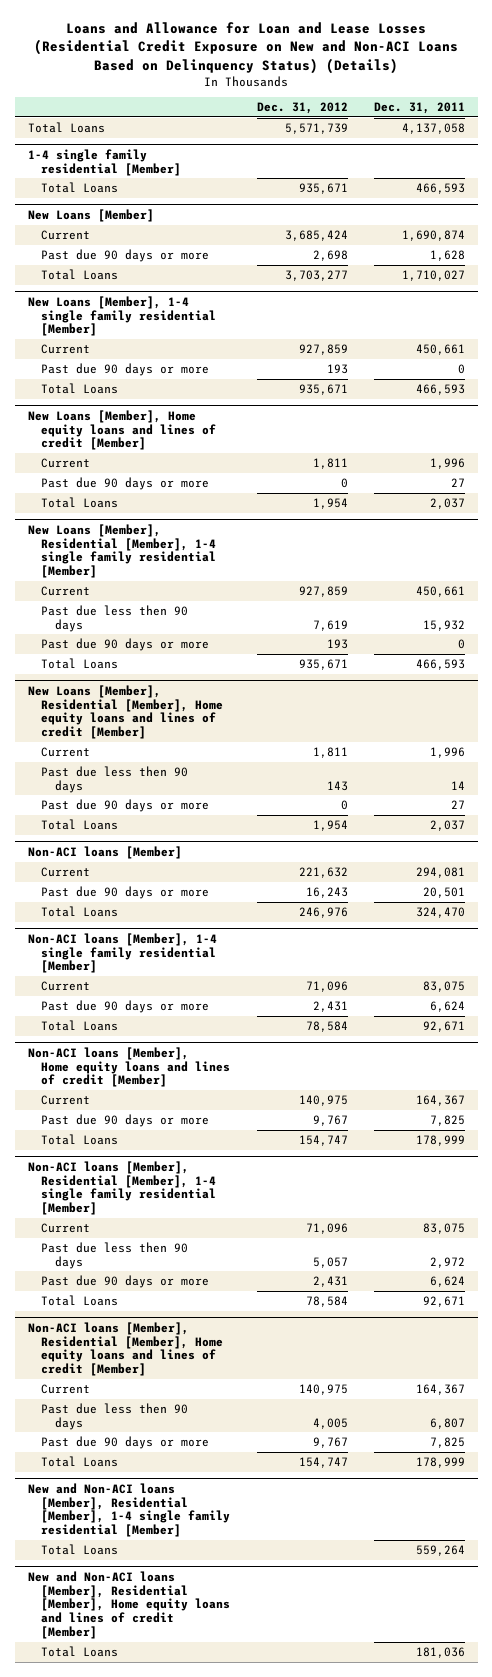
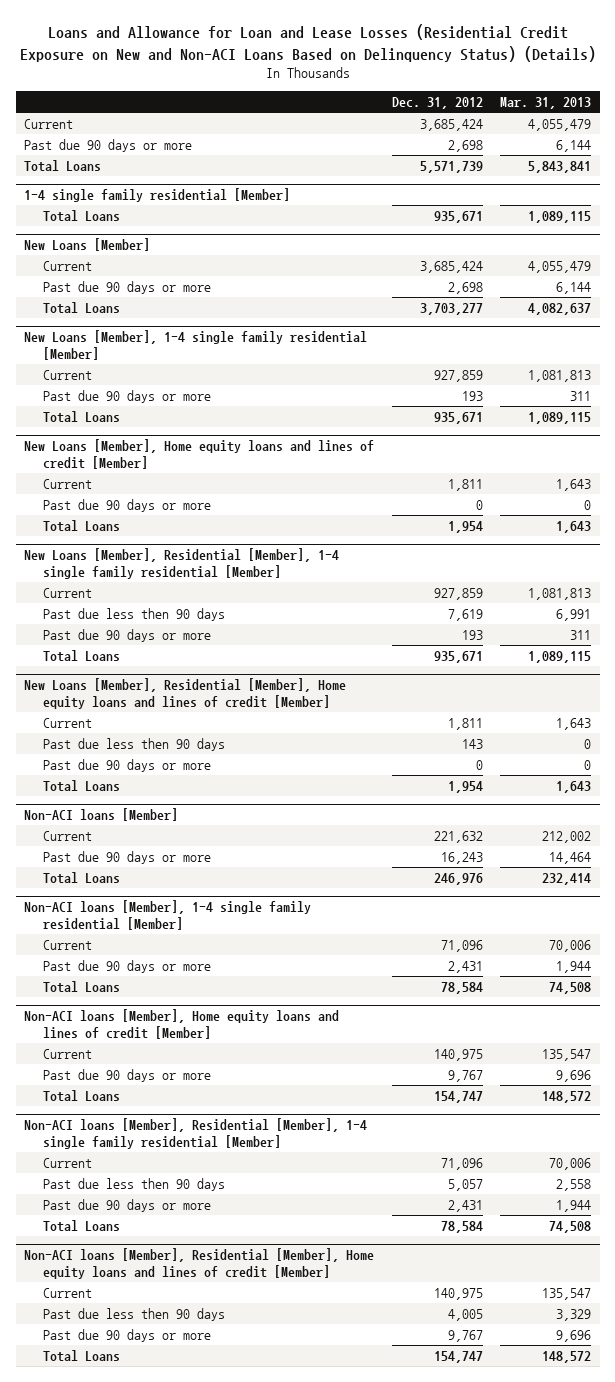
- | Dec. 31, 2012 | Dec. 31, 2011
+ | Dec. 31, 2012 | Mar. 31, 2013
+ Current | 3,685,424 | 4,055,479
+ Past due 90 days or more | 2,698 | 6,144
- New and Non-ACI loans [Member], Residential [Member], 1-4 single family residential [Member]
- Total Loans | | 559,264
- New and Non-ACI loans [Member], Residential [Member], Home equity loans and lines of credit [Member]
- Total Loans | | 181,036

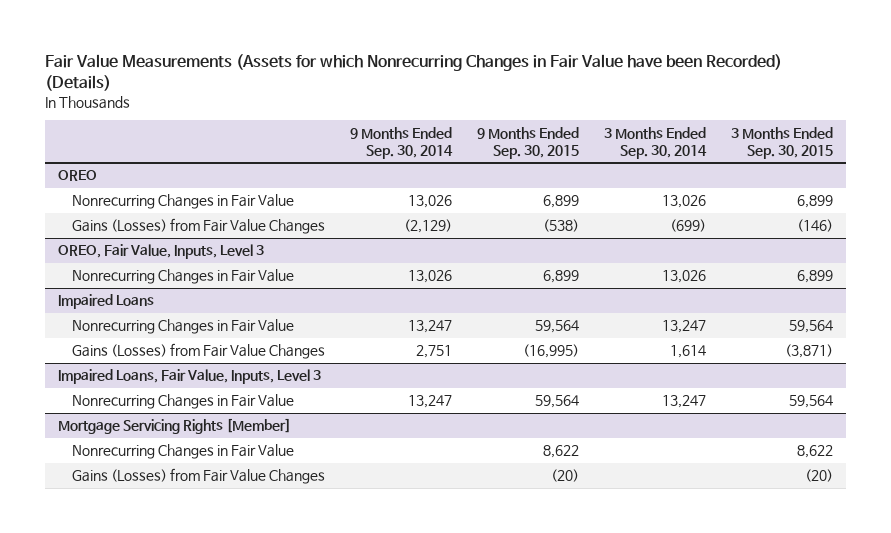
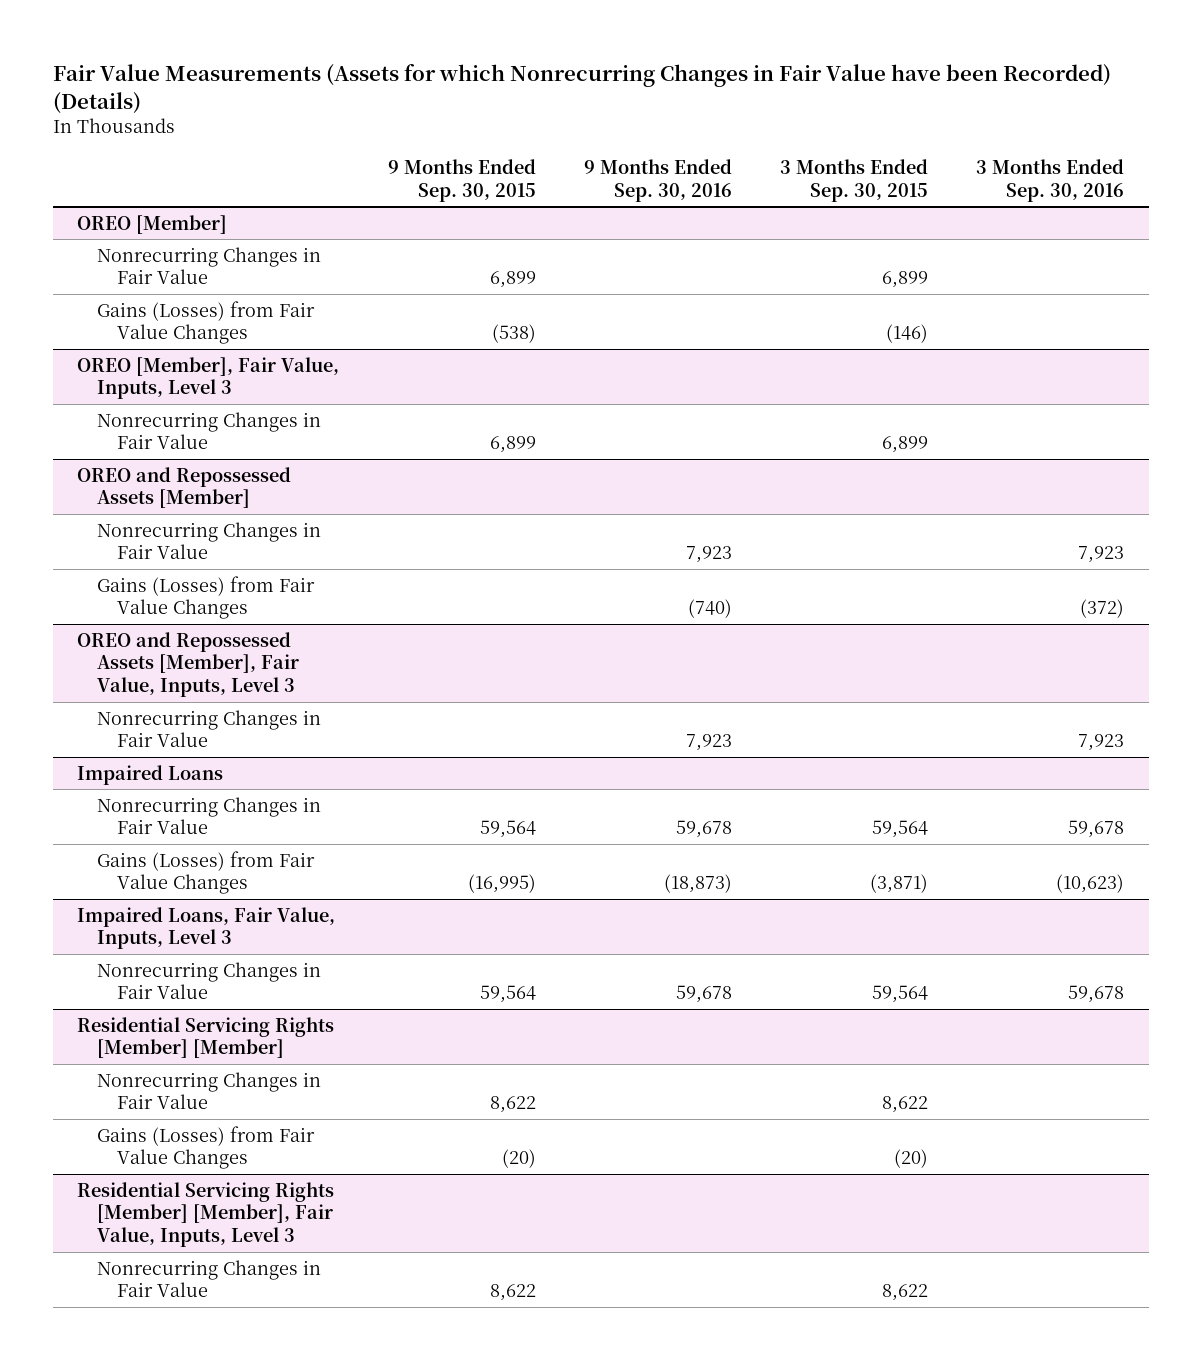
- | 9 Months Ended Sep. 30, 2014 | 9 Months Ended Sep. 30, 2015 | 3 Months Ended Sep. 30, 2014 | 3 Months Ended Sep. 30, 2015
+ | 9 Months Ended Sep. 30, 2015 | 9 Months Ended Sep. 30, 2016 | 3 Months Ended Sep. 30, 2015 | 3 Months Ended Sep. 30, 2016
- OREO
+ OREO [Member]
- OREO, Fair Value, Inputs, Level 3
+ OREO [Member], Fair Value, Inputs, Level 3
+ OREO and Repossessed Assets [Member]
+ Nonrecurring Changes in Fair Value | | 7,923 | | 7,923
+ Gains (Losses) from Fair Value Changes | | (740) | | (372)
+ OREO and Repossessed Assets [Member], Fair Value, Inputs, Level 3
+ Nonrecurring Changes in Fair Value | | 7,923 | | 7,923
- Mortgage Servicing Rights [Member]
+ Residential Servicing Rights [Member] [Member]
+ Residential Servicing Rights [Member] [Member], Fair Value, Inputs, Level 3
+ Nonrecurring Changes in Fair Value | 8,622 | | 8,622 |

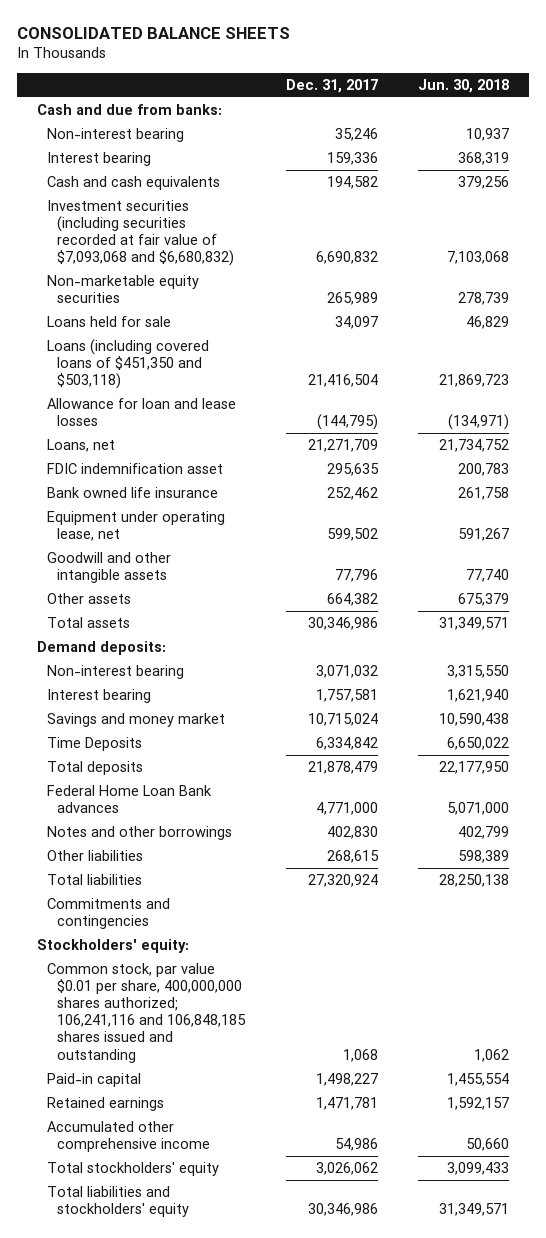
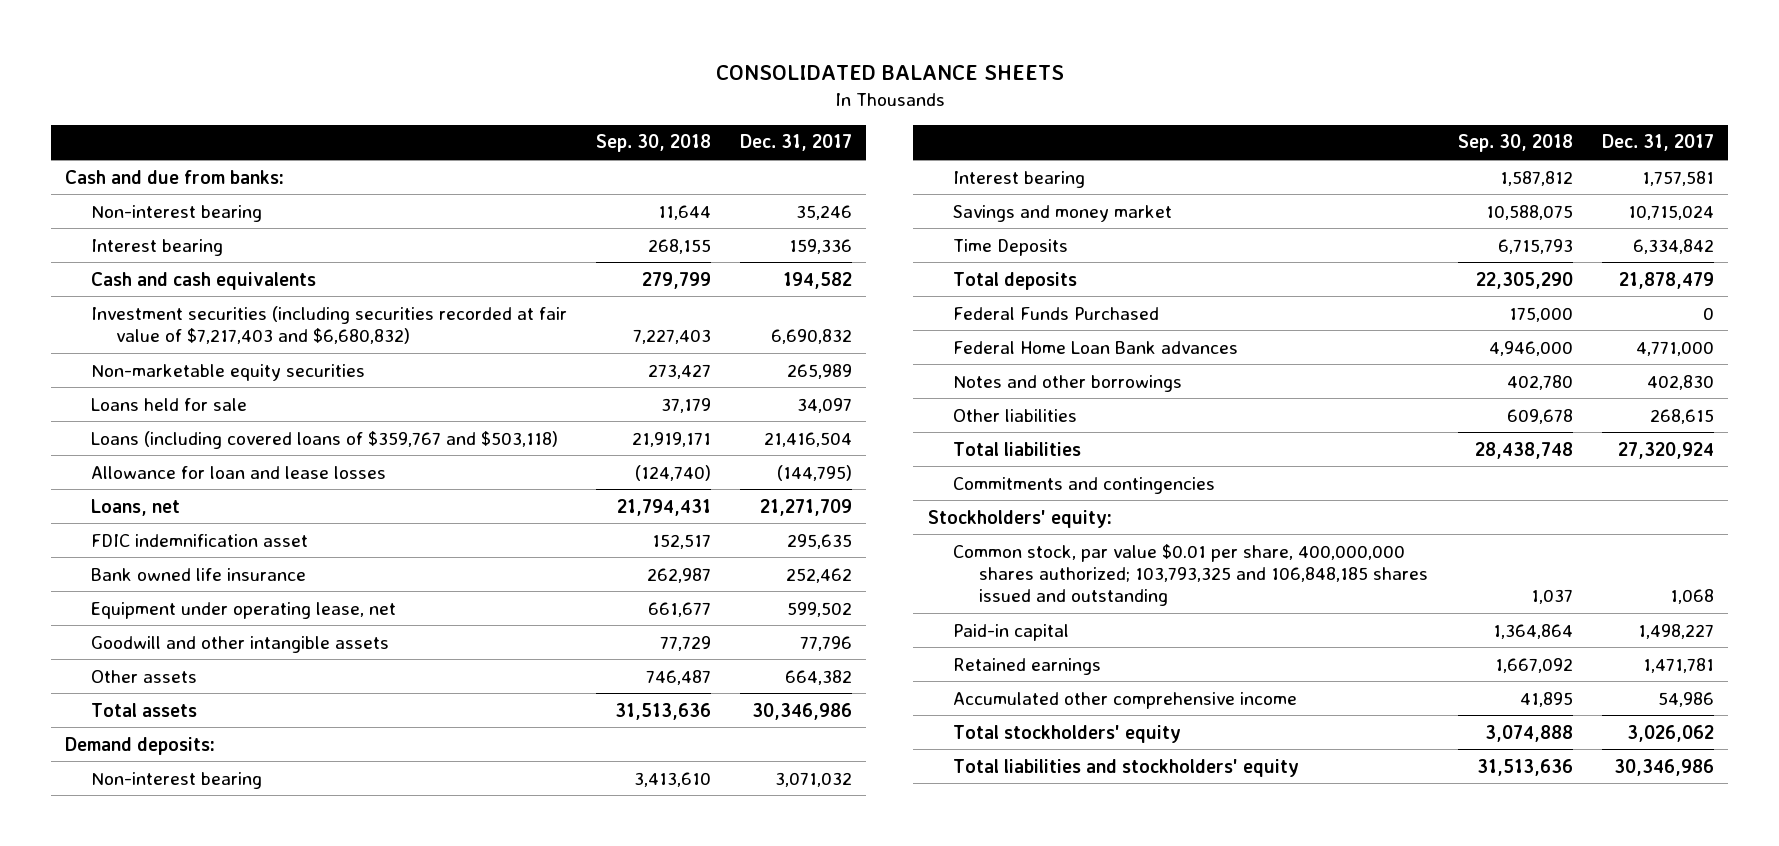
- | Dec. 31, 2017 | Jun. 30, 2018
+ | Sep. 30, 2018 | Dec. 31, 2017
- Investment securities (including securities recorded at fair value of $7,093,068 and $6,680,832) | 6,690,832 | 7,103,068
+ Investment securities (including securities recorded at fair value of $7,217,403 and $6,680,832) | 7,227,403 | 6,690,832
- Loans (including covered loans of $451,350 and $503,118) | 21,416,504 | 21,869,723
+ Loans (including covered loans of $359,767 and $503,118) | 21,919,171 | 21,416,504
+ Federal Funds Purchased | 175,000 | 0
- Common stock, par value $0.01 per share, 400,000,000 shares authorized; 106,241,116 and 106,848,185 shares issued and outstanding | 1,068 | 1,062
+ Common stock, par value $0.01 per share, 400,000,000 shares authorized; 103,793,325 and 106,848,185 shares issued and outstanding | 1,037 | 1,068

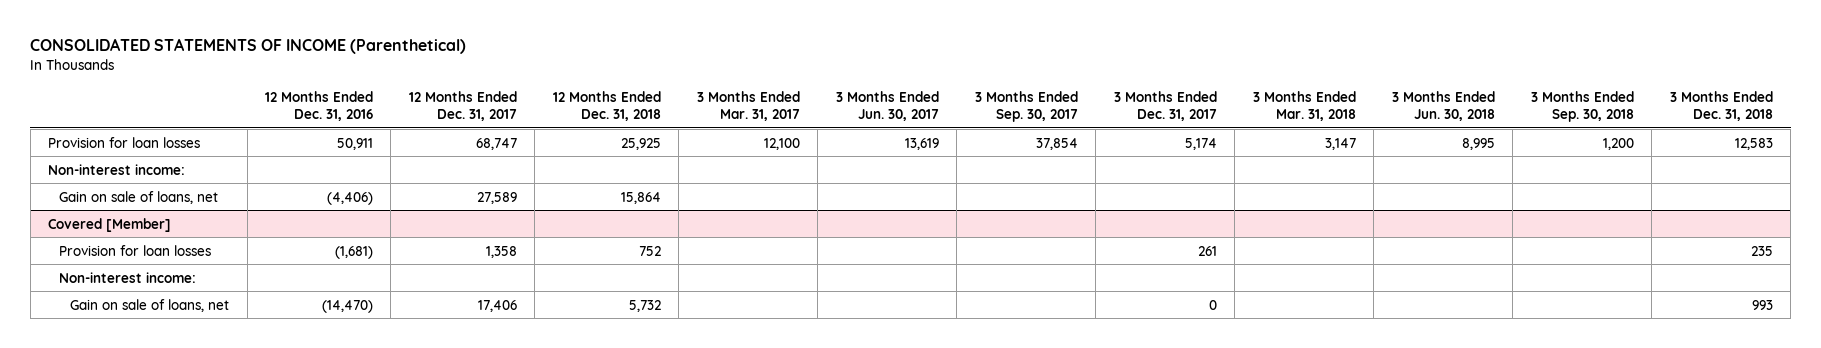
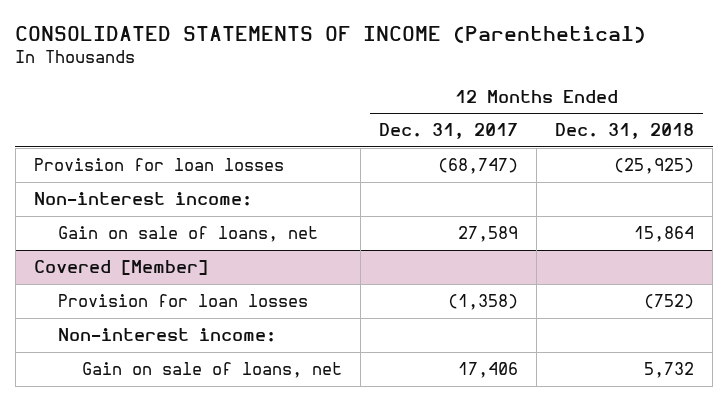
- | 12 Months Ended Dec. 31, 2016 | 12 Months Ended Dec. 31, 2017 | 12 Months Ended Dec. 31, 2018 | 3 Months Ended Mar. 31, 2017 | 3 Months Ended Jun. 30, 2017 | 3 Months Ended Sep. 30, 2017 | 3 Months Ended Dec. 31, 2017 | 3 Months Ended Mar. 31, 2018 | 3 Months Ended Jun. 30, 2018 | 3 Months Ended Sep. 30, 2018 | 3 Months Ended Dec. 31, 2018
+ | 12 Months Ended Dec. 31, 2017 | 12 Months Ended Dec. 31, 2018
- Provision for loan losses | 50,911 | 68,747 | 25,925 | 12,100 | 13,619 | 37,854 | 5,174 | 3,147 | 8,995 | 1,200 | 12,583
+ Provision for loan losses | (68,747) | (25,925)
@ Covered [Member]
- Provision for loan losses | (1,681) | 1,358 | 752 | | | | 261 | | | | 235
+ Provision for loan losses | (1,358) | (752)

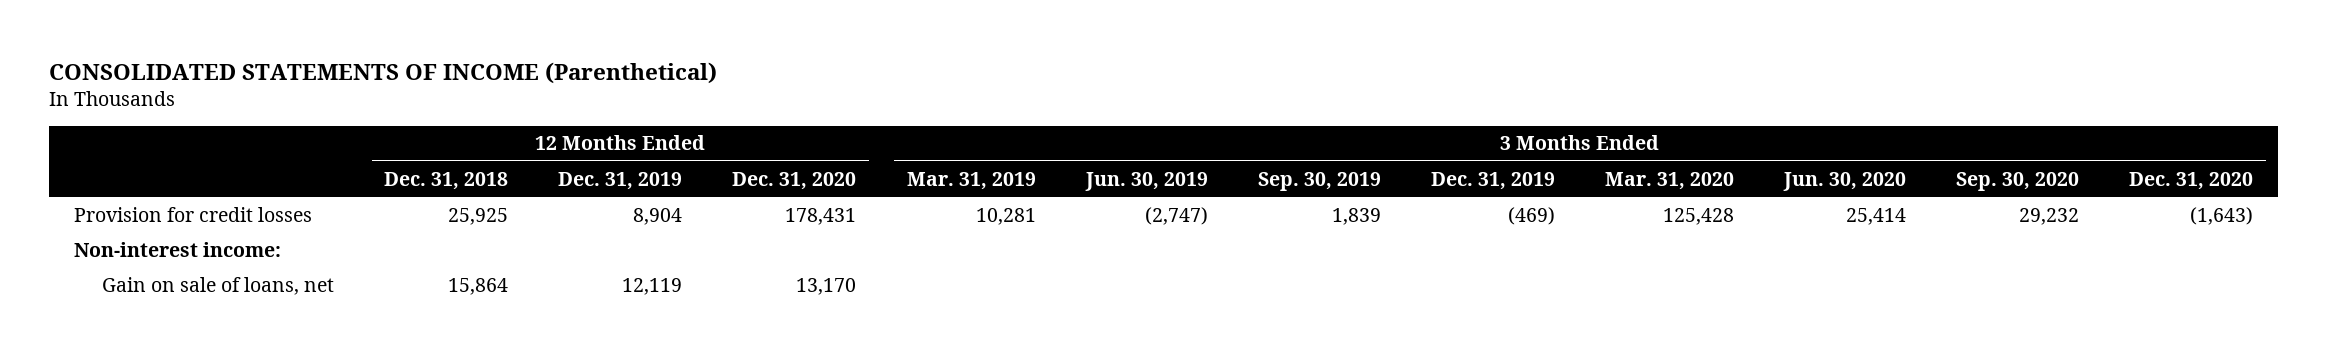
- | 12 Months Ended Dec. 31, 2017 | 12 Months Ended Dec. 31, 2018
+ | 12 Months Ended Dec. 31, 2018 | 12 Months Ended Dec. 31, 2019 | 12 Months Ended Dec. 31, 2020 | 3 Months Ended Mar. 31, 2019 | 3 Months Ended Jun. 30, 2019 | 3 Months Ended Sep. 30, 2019 | 3 Months Ended Dec. 31, 2019 | 3 Months Ended Mar. 31, 2020 | 3 Months Ended Jun. 30, 2020 | 3 Months Ended Sep. 30, 2020 | 3 Months Ended Dec. 31, 2020
- Provision for loan losses | (68,747) | (25,925)
+ Provision for credit losses | 25,925 | 8,904 | 178,431 | 10,281 | (2,747) | 1,839 | (469) | 125,428 | 25,414 | 29,232 | (1,643)
- Covered [Member]
- Provision for loan losses | (1,358) | (752)
- Non-interest income:
- Gain on sale of loans, net | 17,406 | 5,732

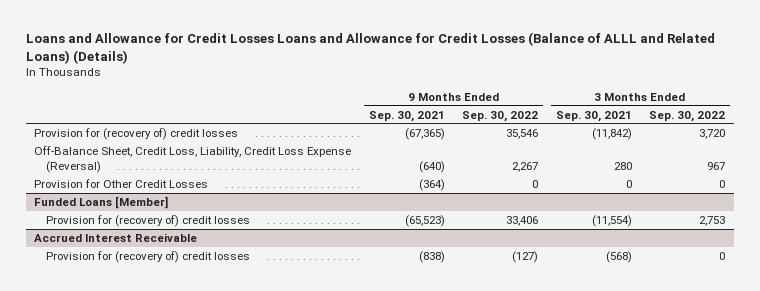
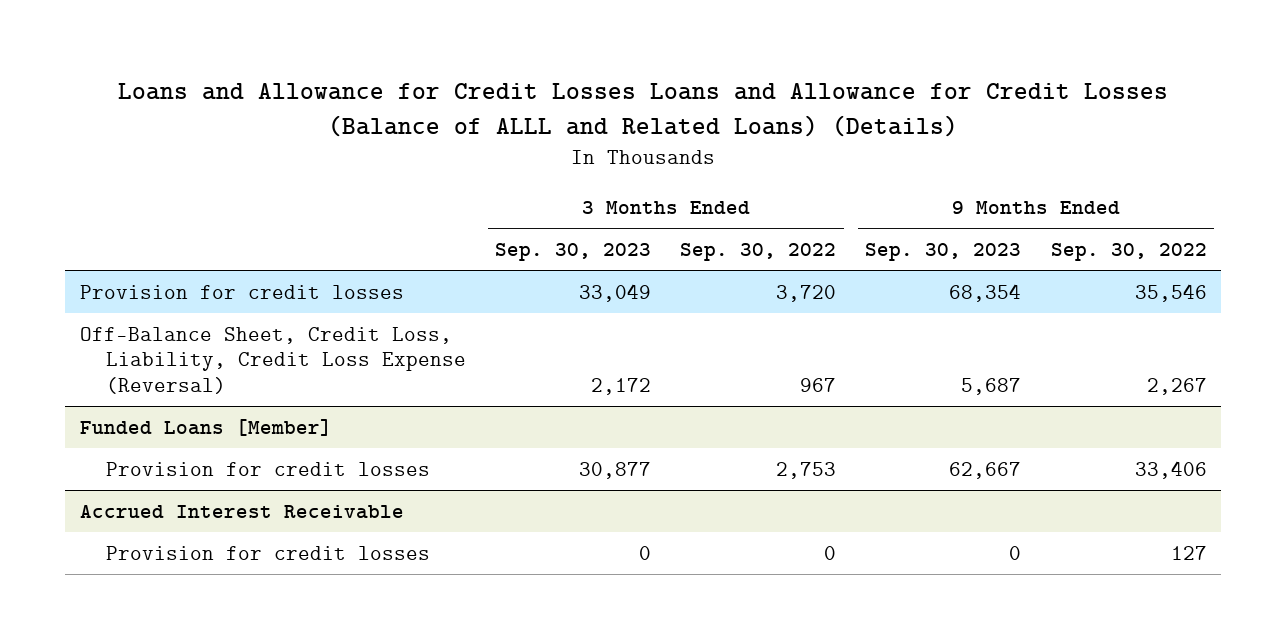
- | 9 Months Ended Sep. 30, 2021 | 9 Months Ended Sep. 30, 2022 | 3 Months Ended Sep. 30, 2021 | 3 Months Ended Sep. 30, 2022
+ | 3 Months Ended Sep. 30, 2023 | 3 Months Ended Sep. 30, 2022 | 9 Months Ended Sep. 30, 2023 | 9 Months Ended Sep. 30, 2022
- Provision for (recovery of) credit losses | (67,365) | 35,546 | (11,842) | 3,720
+ Provision for credit losses | 33,049 | 3,720 | 68,354 | 35,546
- Provision for Other Credit Losses | (364) | 0 | 0 | 0
@ Funded Loans [Member]
- Provision for (recovery of) credit losses | (65,523) | 33,406 | (11,554) | 2,753
+ Provision for credit losses | 30,877 | 2,753 | 62,667 | 33,406
@ Accrued Interest Receivable
- Provision for (recovery of) credit losses | (838) | (127) | (568) | 0
+ Provision for credit losses | 0 | 0 | 0 | 127

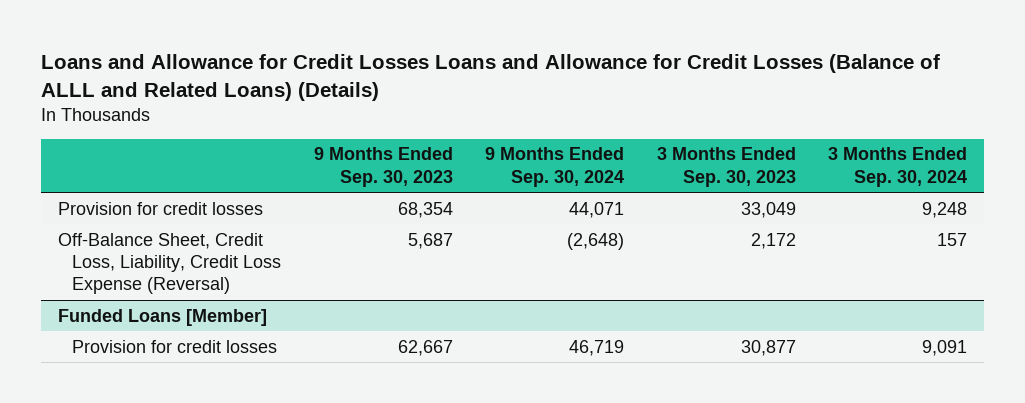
- | 3 Months Ended Sep. 30, 2023 | 3 Months Ended Sep. 30, 2022 | 9 Months Ended Sep. 30, 2023 | 9 Months Ended Sep. 30, 2022
+ | 9 Months Ended Sep. 30, 2023 | 9 Months Ended Sep. 30, 2024 | 3 Months Ended Sep. 30, 2023 | 3 Months Ended Sep. 30, 2024
- Accrued Interest Receivable
- Provision for credit losses | 0 | 0 | 0 | 127

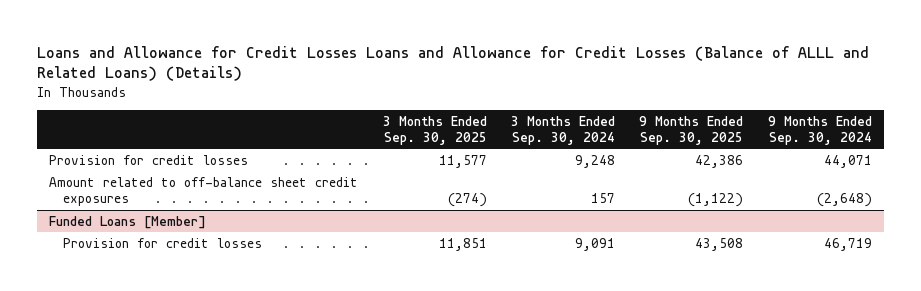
- | 9 Months Ended Sep. 30, 2023 | 9 Months Ended Sep. 30, 2024 | 3 Months Ended Sep. 30, 2023 | 3 Months Ended Sep. 30, 2024
+ | 3 Months Ended Sep. 30, 2025 | 3 Months Ended Sep. 30, 2024 | 9 Months Ended Sep. 30, 2025 | 9 Months Ended Sep. 30, 2024
- Off-Balance Sheet, Credit Loss, Liability, Credit Loss Expense (Reversal) | 5,687 | (2,648) | 2,172 | 157
+ Amount related to off-balance sheet credit exposures | (274) | 157 | (1,122) | (2,648)

